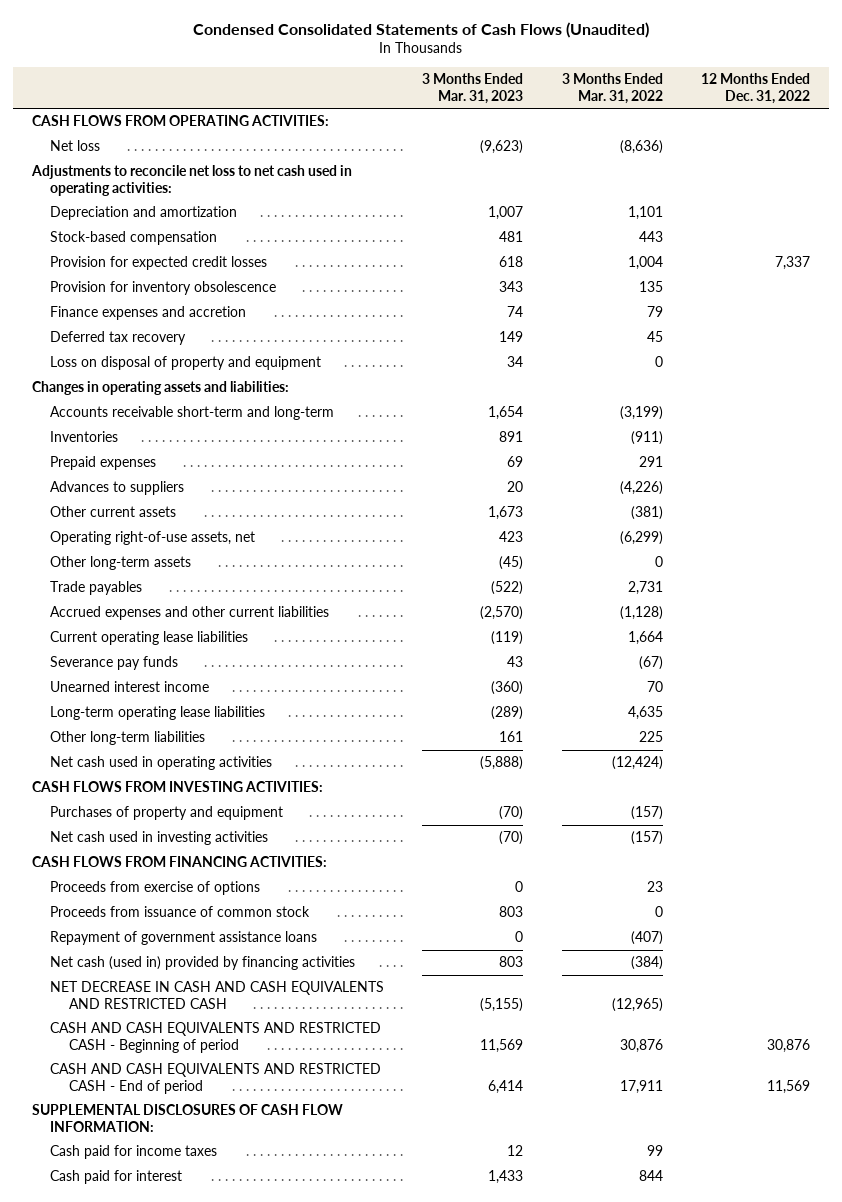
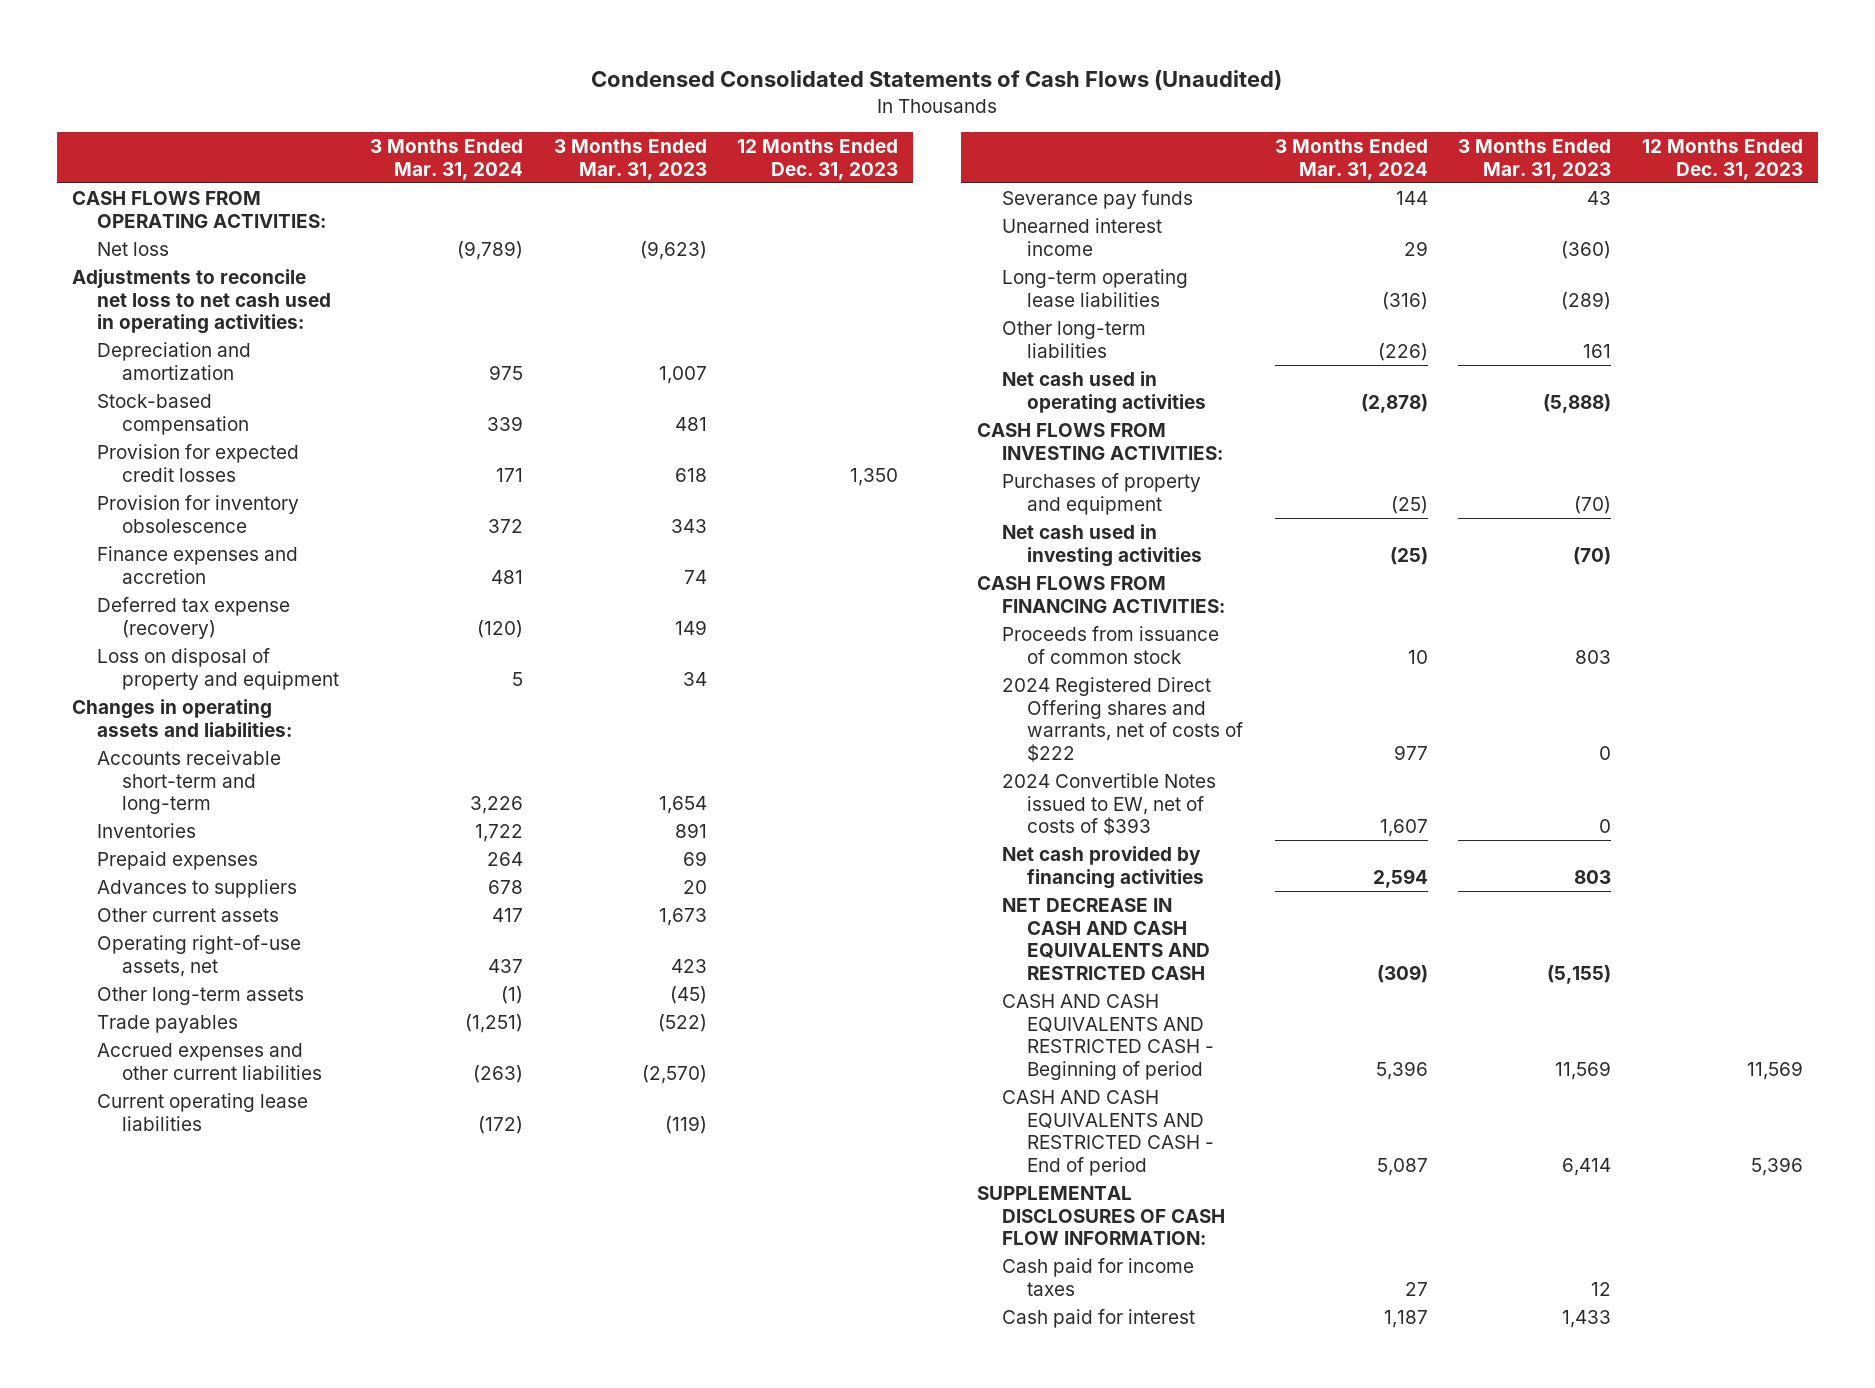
- | 3 Months Ended Mar. 31, 2023 | 3 Months Ended Mar. 31, 2022 | 12 Months Ended Dec. 31, 2022
+ | 3 Months Ended Mar. 31, 2024 | 3 Months Ended Mar. 31, 2023 | 12 Months Ended Dec. 31, 2023
- Deferred tax recovery | 149 | 45 |
+ Deferred tax expense (recovery) | (120) | 149 |
- Proceeds from exercise of options | 0 | 23 |
- Repayment of government assistance loans | 0 | (407) |
- Net cash (used in) provided by financing activities | 803 | (384) |
+ 2024 Registered Direct Offering shares and warrants, net of costs of $222 | 977 | 0 |
+ 2024 Convertible Notes issued to EW, net of costs of $393 | 1,607 | 0 |
+ Net cash provided by financing activities | 2,594 | 803 |

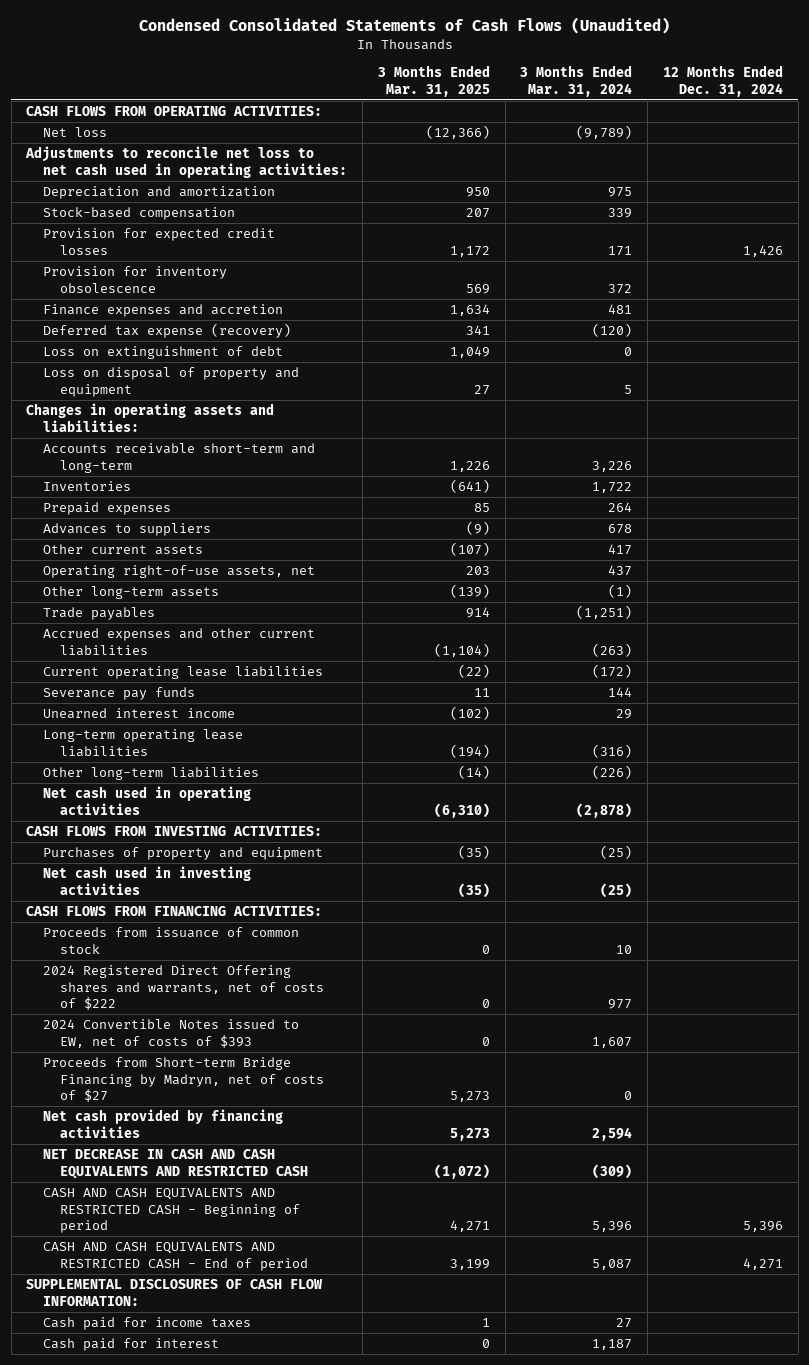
- | 3 Months Ended Mar. 31, 2024 | 3 Months Ended Mar. 31, 2023 | 12 Months Ended Dec. 31, 2023
+ | 3 Months Ended Mar. 31, 2025 | 3 Months Ended Mar. 31, 2024 | 12 Months Ended Dec. 31, 2024
+ Loss on extinguishment of debt | 1,049 | 0 |
+ Proceeds from Short-term Bridge Financing by Madryn, net of costs of $27 | 5,273 | 0 |

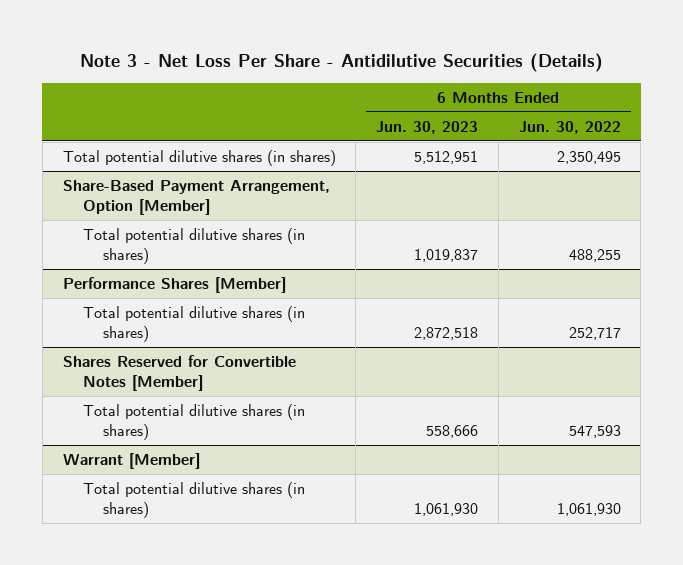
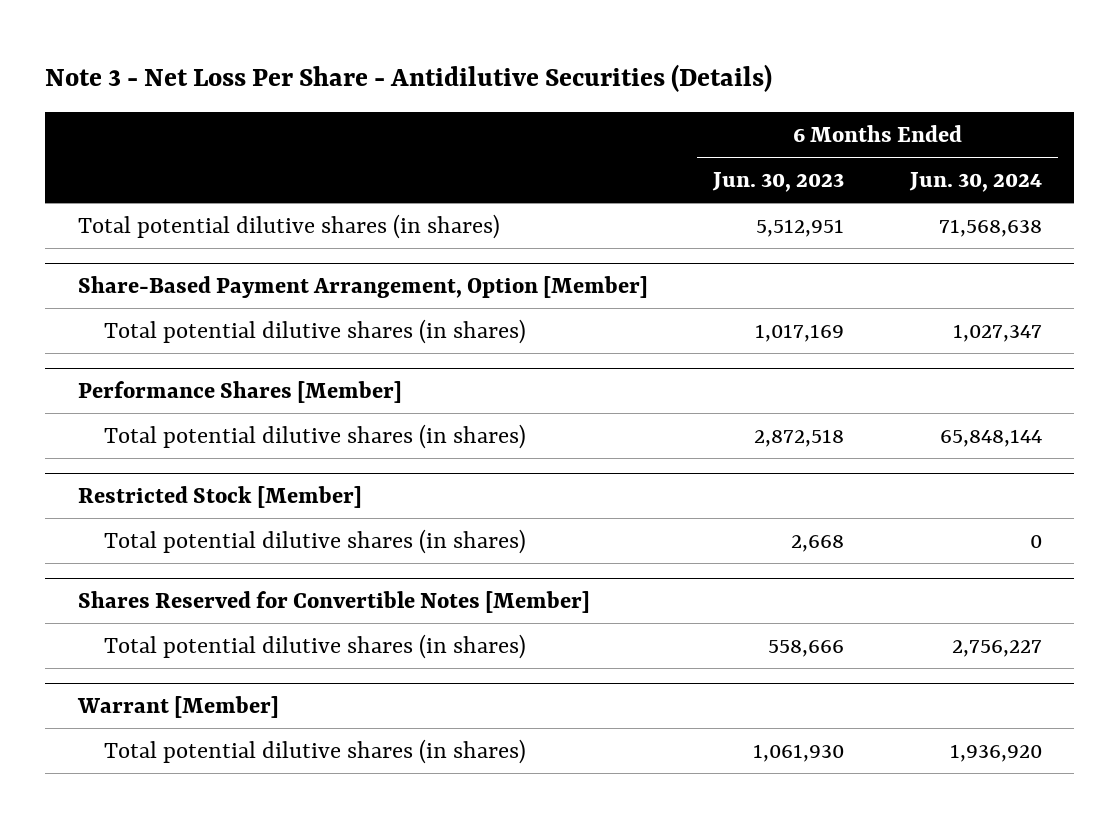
- | 6 Months Ended Jun. 30, 2023 | 6 Months Ended Jun. 30, 2022
+ | 6 Months Ended Jun. 30, 2023 | 6 Months Ended Jun. 30, 2024
@ Share-Based Payment Arrangement, Option [Member]
- Total potential dilutive shares (in shares) | 1,019,837 | 488,255
+ Total potential dilutive shares (in shares) | 1,017,169 | 1,027,347
+ Restricted Stock [Member]
+ Total potential dilutive shares (in shares) | 2,668 | 0

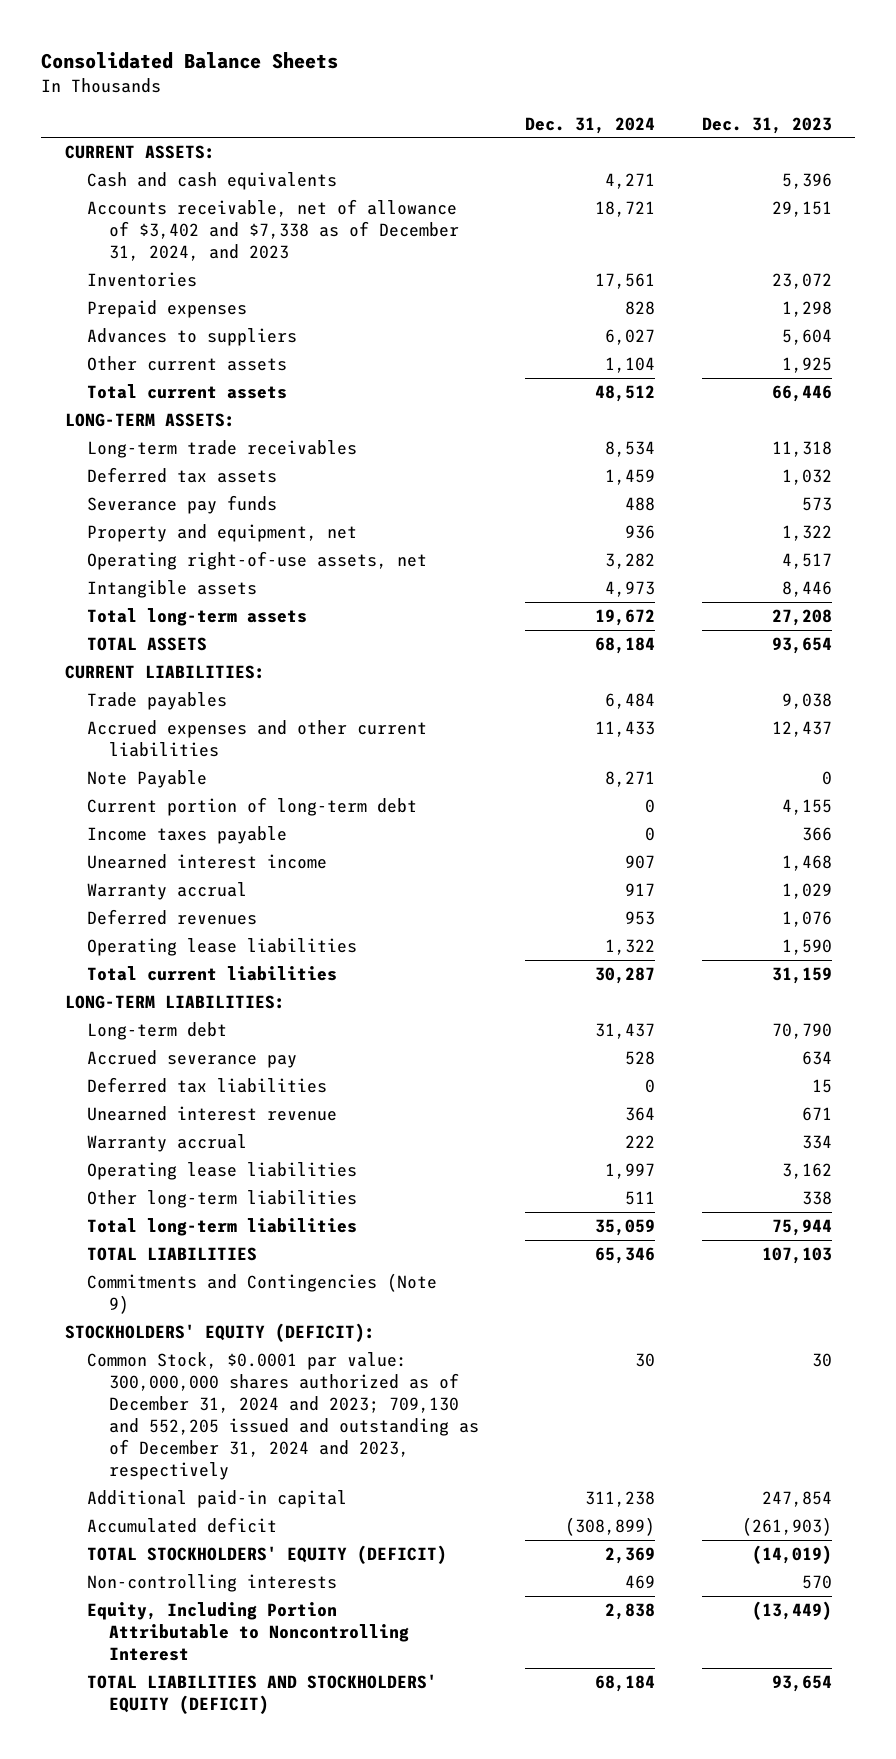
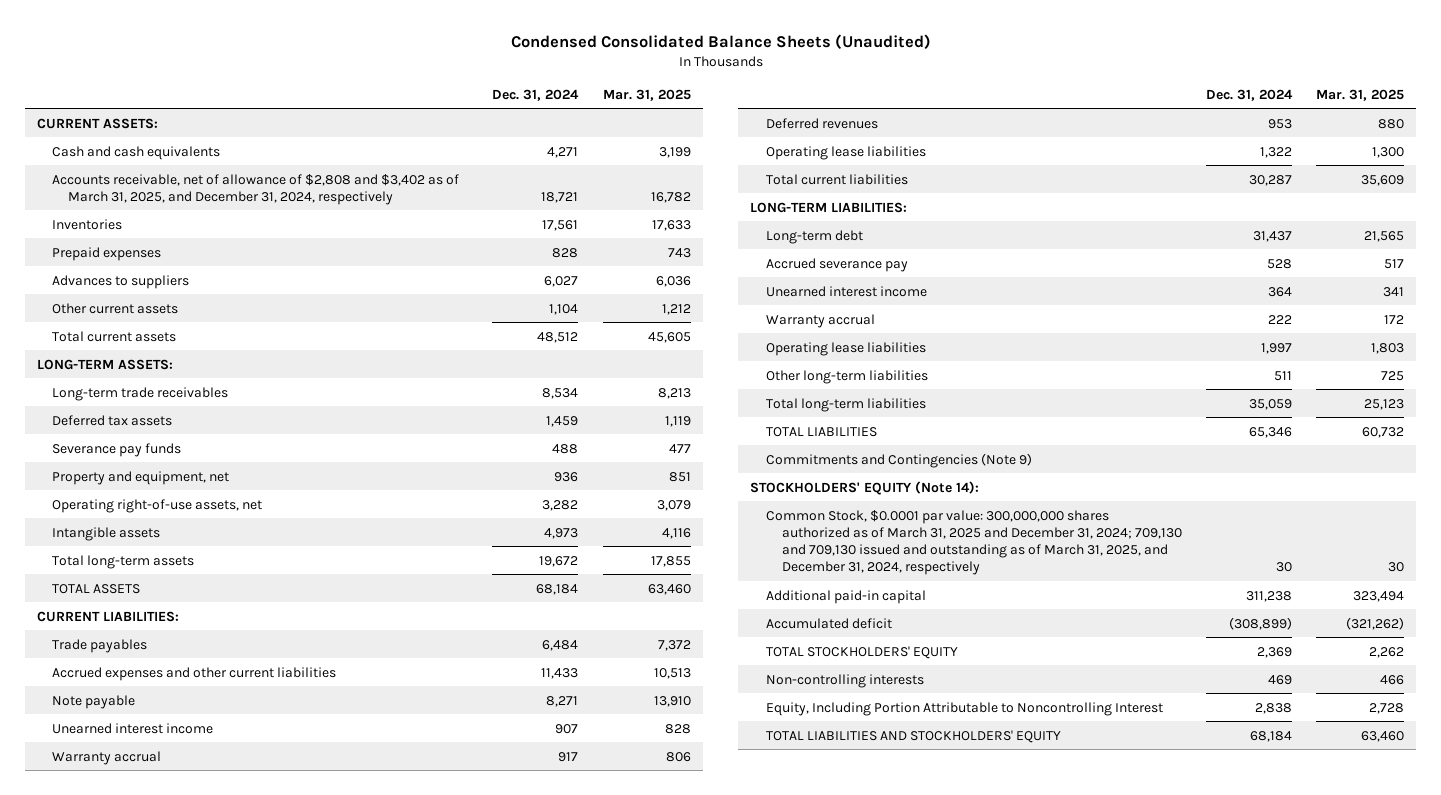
- Consolidated Balance Sheets
+ Condensed Consolidated Balance Sheets (Unaudited)
- | Dec. 31, 2024 | Dec. 31, 2023
+ | Dec. 31, 2024 | Mar. 31, 2025
- Accounts receivable, net of allowance of $3,402 and $7,338 as of December 31, 2024, and 2023 | 18,721 | 29,151
+ Accounts receivable, net of allowance of $2,808 and $3,402 as of March 31, 2025, and December 31, 2024, respectively | 18,721 | 16,782
- Note Payable | 8,271 | 0
- Current portion of long-term debt | 0 | 4,155
- Income taxes payable | 0 | 366
+ Note payable | 8,271 | 13,910
- Deferred tax liabilities | 0 | 15
- Unearned interest revenue | 364 | 671
+ Unearned interest income | 364 | 341
- STOCKHOLDERS' EQUITY (DEFICIT):
- Common Stock, $0.0001 par value: 300,000,000 shares authorized as of December 31, 2024 and 2023; 709,130 and 552,205 issued and outstanding as of December 31, 2024 and 2023, respectively | 30 | 30
+ STOCKHOLDERS' EQUITY (Note 14):
+ Common Stock, $0.0001 par value: 300,000,000 shares authorized as of March 31, 2025 and December 31, 2024; 709,130 and 709,130 issued and outstanding as of March 31, 2025, and December 31, 2024, respectively | 30 | 30
- TOTAL STOCKHOLDERS' EQUITY (DEFICIT) | 2,369 | (14,019)
+ TOTAL STOCKHOLDERS' EQUITY | 2,369 | 2,262
- TOTAL LIABILITIES AND STOCKHOLDERS' EQUITY (DEFICIT) | 68,184 | 93,654
+ TOTAL LIABILITIES AND STOCKHOLDERS' EQUITY | 68,184 | 63,460

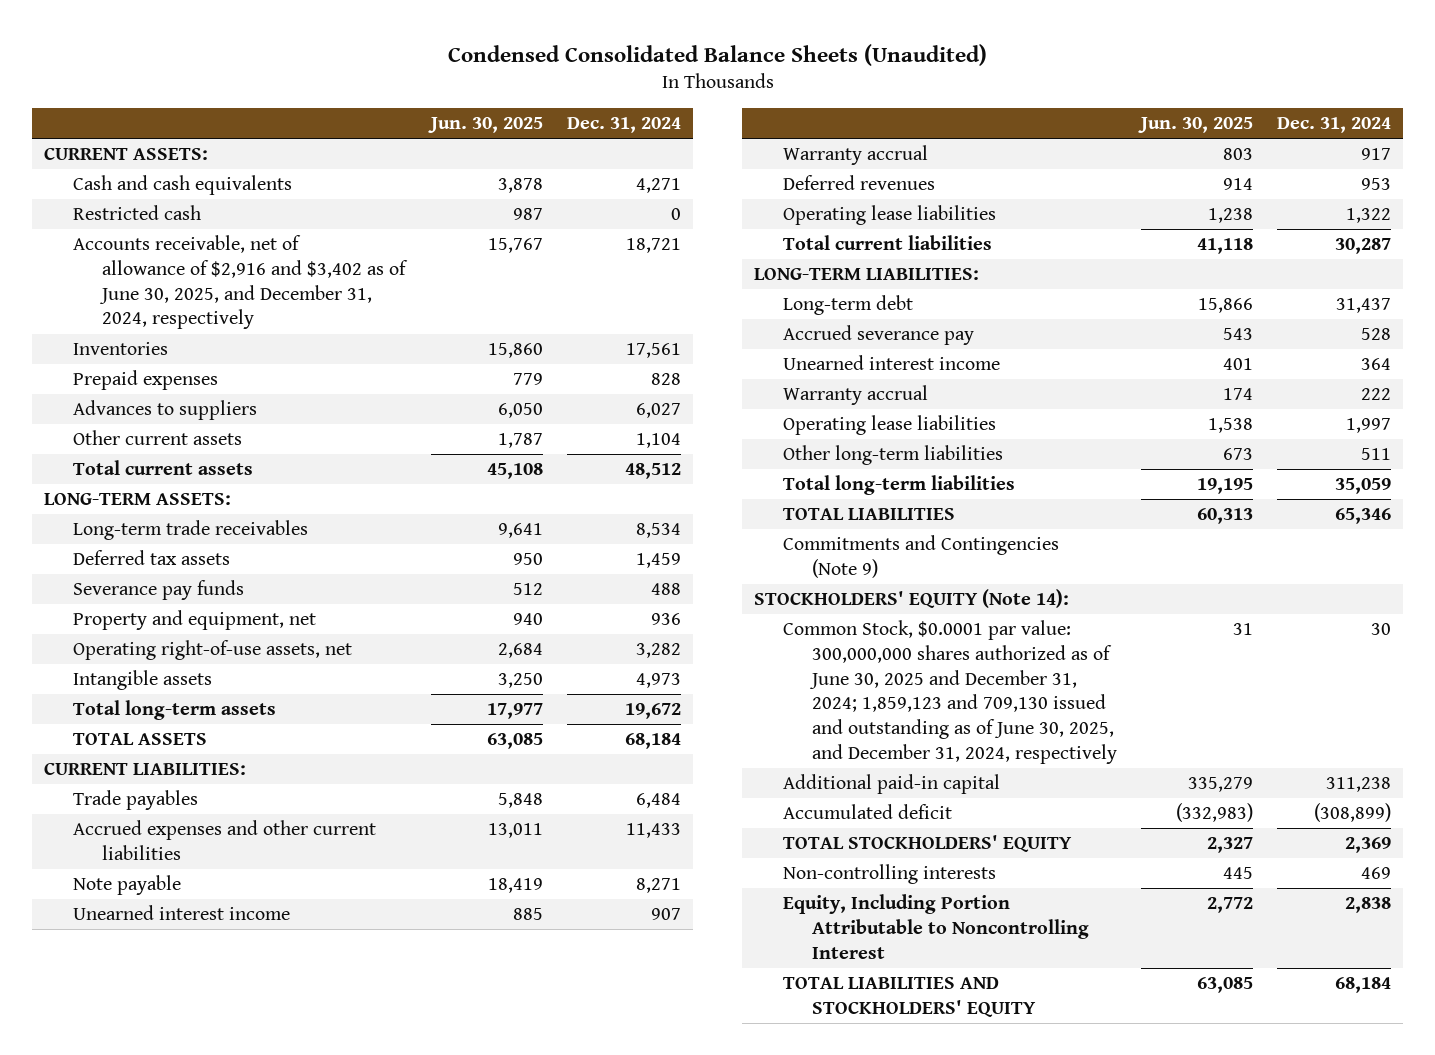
- | Dec. 31, 2024 | Mar. 31, 2025
+ | Jun. 30, 2025 | Dec. 31, 2024
- Accounts receivable, net of allowance of $2,808 and $3,402 as of March 31, 2025, and December 31, 2024, respectively | 18,721 | 16,782
+ Restricted cash | 987 | 0
+ Accounts receivable, net of allowance of $2,916 and $3,402 as of June 30, 2025, and December 31, 2024, respectively | 15,767 | 18,721
- Common Stock, $0.0001 par value: 300,000,000 shares authorized as of March 31, 2025 and December 31, 2024; 709,130 and 709,130 issued and outstanding as of March 31, 2025, and December 31, 2024, respectively | 30 | 30
+ Common Stock, $0.0001 par value: 300,000,000 shares authorized as of June 30, 2025 and December 31, 2024; 1,859,123 and 709,130 issued and outstanding as of June 30, 2025, and December 31, 2024, respectively | 31 | 30

